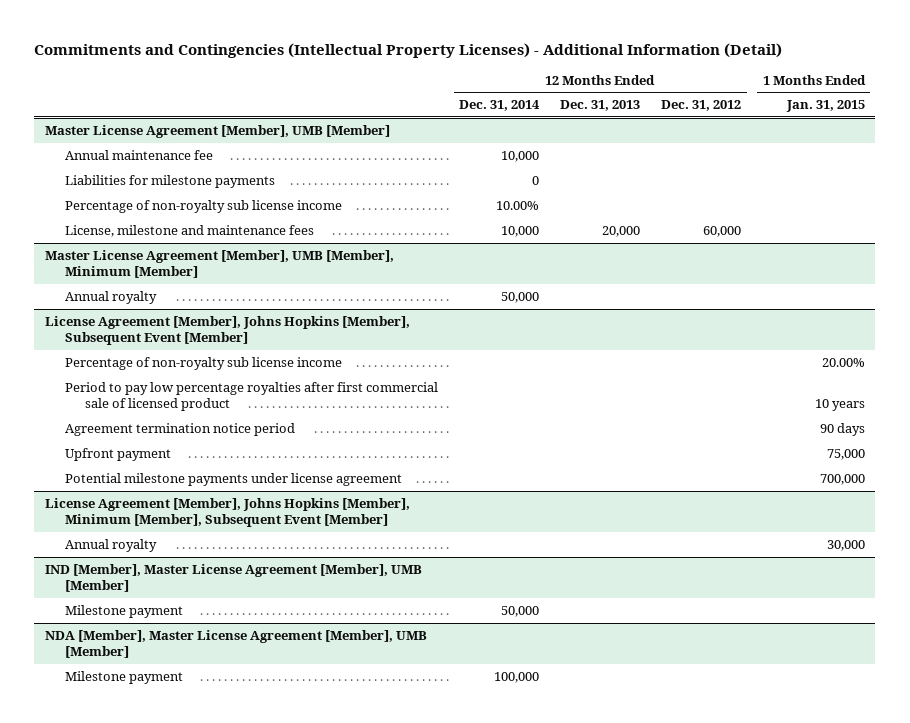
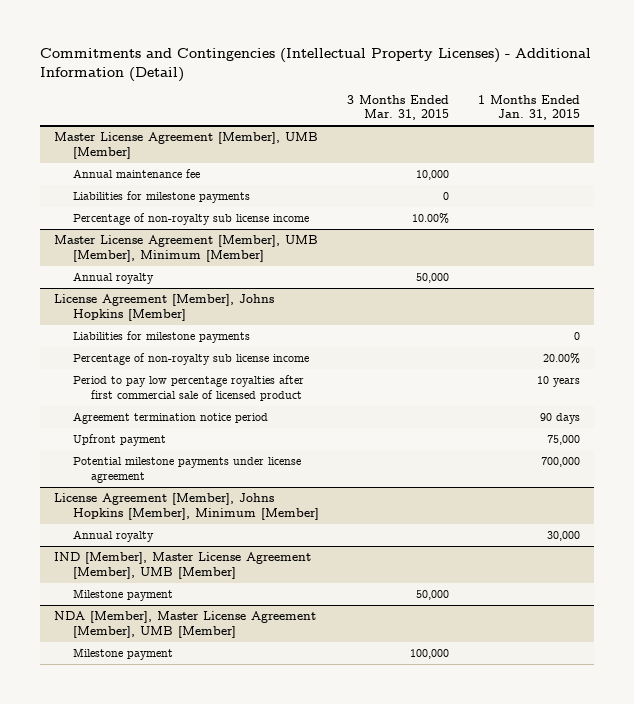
- | 12 Months Ended Dec. 31, 2014 | 12 Months Ended Dec. 31, 2013 | 12 Months Ended Dec. 31, 2012 | 1 Months Ended Jan. 31, 2015
+ | 3 Months Ended Mar. 31, 2015 | 1 Months Ended Jan. 31, 2015
@ Master License Agreement [Member], UMB [Member]
- License, milestone and maintenance fees | 10,000 | 20,000 | 60,000 |
- License Agreement [Member], Johns Hopkins [Member], Subsequent Event [Member]
+ License Agreement [Member], Johns Hopkins [Member]
+ Liabilities for milestone payments | | 0
- License Agreement [Member], Johns Hopkins [Member], Minimum [Member], Subsequent Event [Member]
+ License Agreement [Member], Johns Hopkins [Member], Minimum [Member]

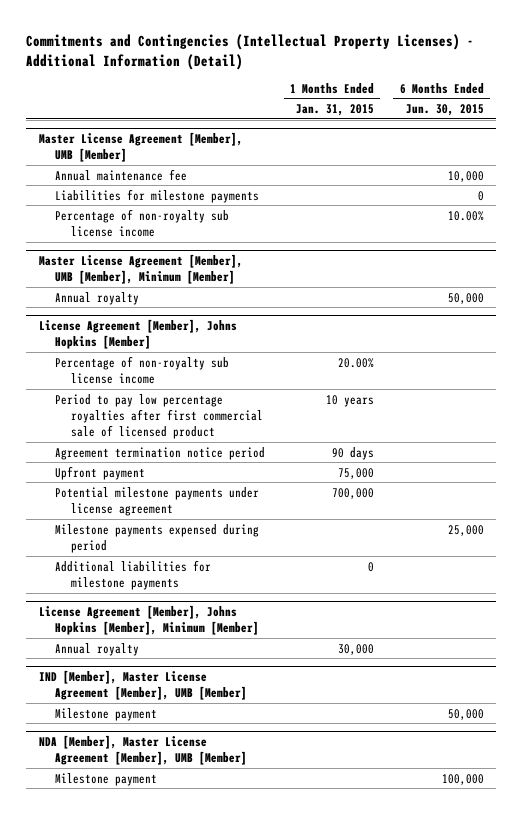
- | 3 Months Ended Mar. 31, 2015 | 1 Months Ended Jan. 31, 2015
+ | 1 Months Ended Jan. 31, 2015 | 6 Months Ended Jun. 30, 2015
@ License Agreement [Member], Johns Hopkins [Member]
- Liabilities for milestone payments | | 0
+ Milestone payments expensed during period | | 25,000
+ Additional liabilities for milestone payments | 0 |

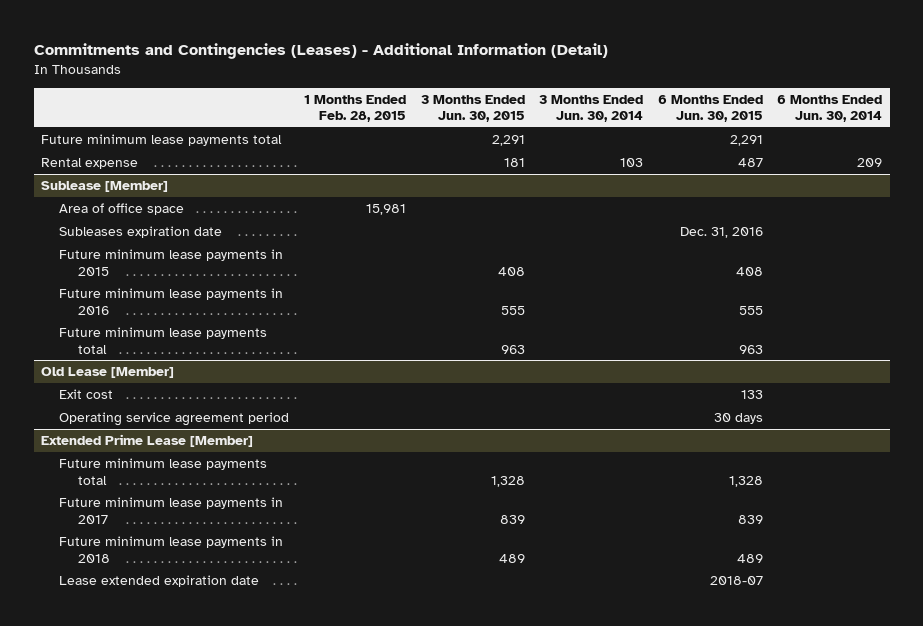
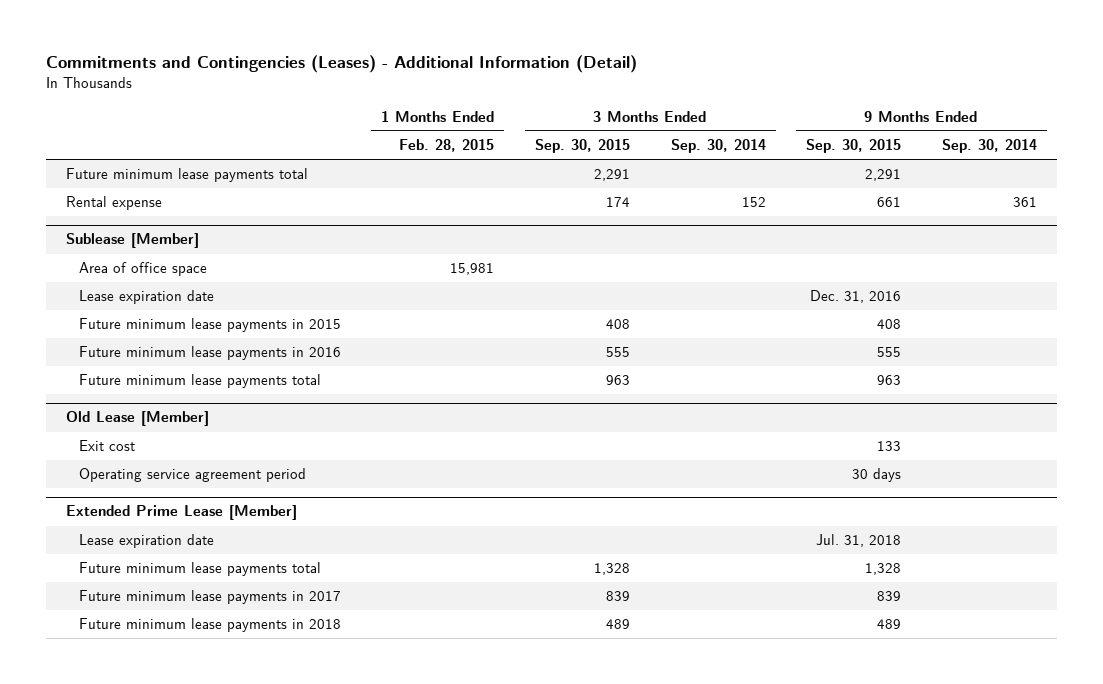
- | 1 Months Ended Feb. 28, 2015 | 3 Months Ended Jun. 30, 2015 | 3 Months Ended Jun. 30, 2014 | 6 Months Ended Jun. 30, 2015 | 6 Months Ended Jun. 30, 2014
+ | 1 Months Ended Feb. 28, 2015 | 3 Months Ended Sep. 30, 2015 | 3 Months Ended Sep. 30, 2014 | 9 Months Ended Sep. 30, 2015 | 9 Months Ended Sep. 30, 2014
@ Sublease [Member]
- Subleases expiration date | | | | Dec. 31, 2016 |
+ Lease expiration date | | | | Dec. 31, 2016 |
@ Extended Prime Lease [Member]
+ Lease expiration date | | | | Jul. 31, 2018 |
- Lease extended expiration date | | | | 2018-07 |

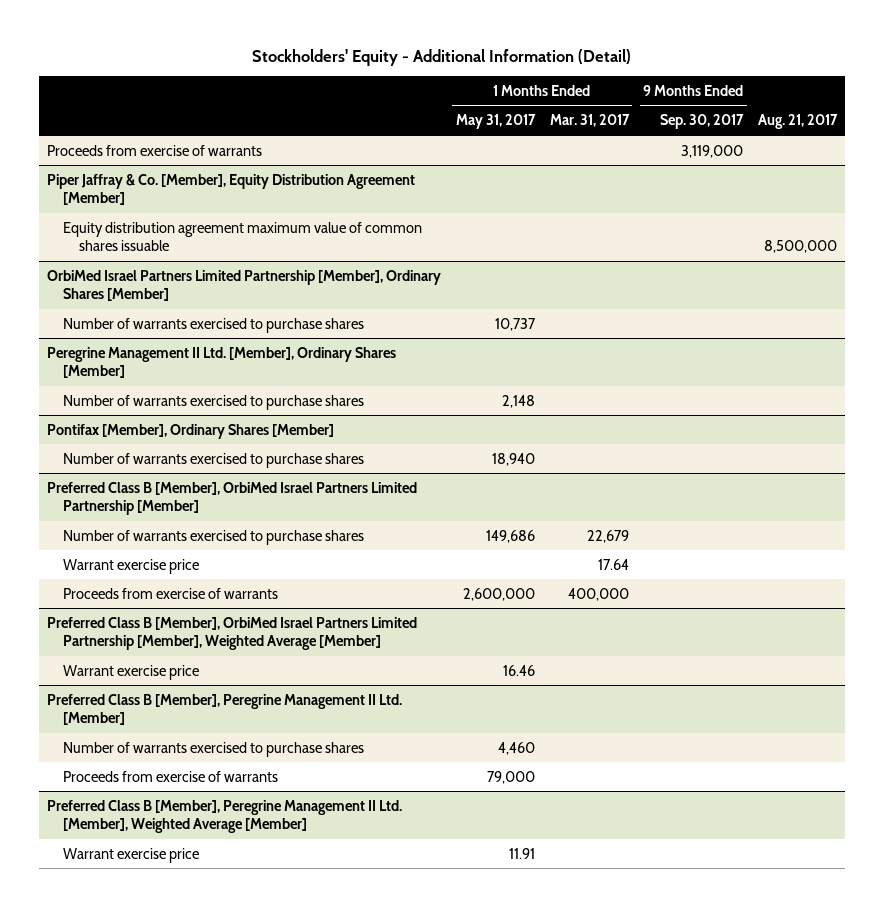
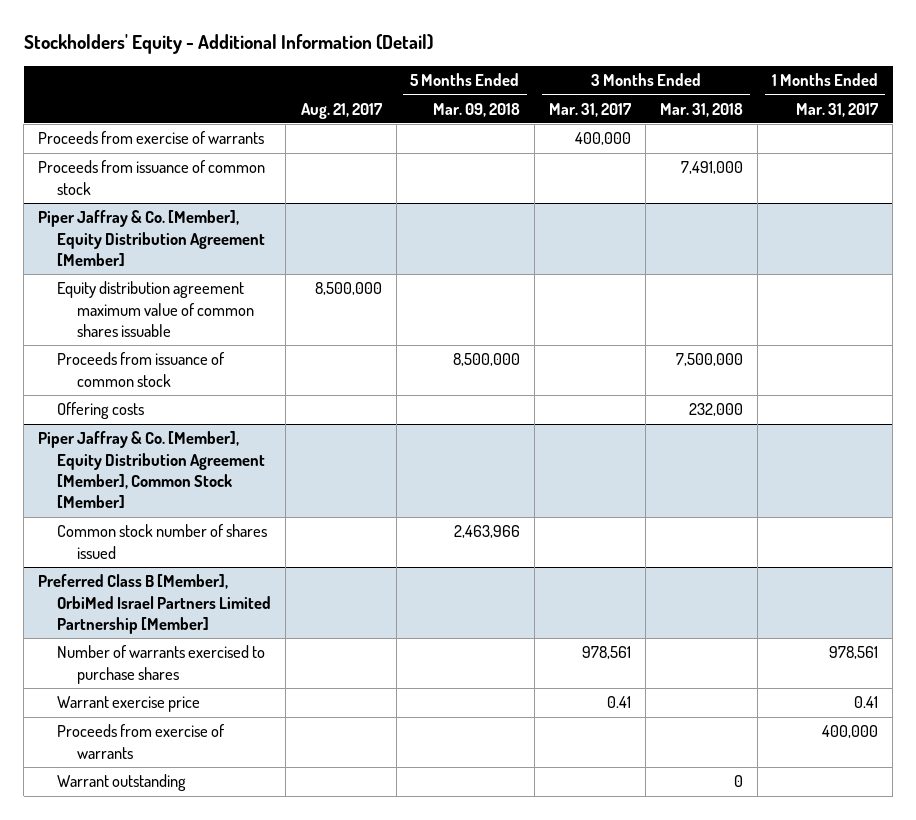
- | 1 Months Ended May 31, 2017 | 1 Months Ended Mar. 31, 2017 | 9 Months Ended Sep. 30, 2017 | Aug. 21, 2017
+ | Aug. 21, 2017 | 5 Months Ended Mar. 09, 2018 | 3 Months Ended Mar. 31, 2017 | 3 Months Ended Mar. 31, 2018 | 1 Months Ended Mar. 31, 2017
+ Proceeds from issuance of common stock | | | | 7,491,000 |
- OrbiMed Israel Partners Limited Partnership [Member], Ordinary Shares [Member]
- Number of warrants exercised to purchase shares | 10,737 | | |
- Peregrine Management II Ltd. [Member], Ordinary Shares [Member]
- Number of warrants exercised to purchase shares | 2,148 | | |
- Pontifax [Member], Ordinary Shares [Member]
- Number of warrants exercised to purchase shares | 18,940 | | |
@ Piper Jaffray & Co. [Member], Equity Distribution Agreement [Member]
+ Proceeds from issuance of common stock | | 8,500,000 | | 7,500,000 |
+ Offering costs | | | | 232,000 |
+ Piper Jaffray & Co. [Member], Equity Distribution Agreement [Member], Common Stock [Member]
+ Common stock number of shares issued | | 2,463,966 | | |
@ Preferred Class B [Member], OrbiMed Israel Partners Limited Partnership [Member]
- Number of warrants exercised to purchase shares | 149,686 | 22,679 | |
- Warrant exercise price | | 17.64 | |
+ Number of warrants exercised to purchase shares | | | 978,561 | | 978,561
+ Warrant exercise price | | | 0.41 | | 0.41
- Preferred Class B [Member], OrbiMed Israel Partners Limited Partnership [Member], Weighted Average [Member]
- Warrant exercise price | 16.46 | | |
- Preferred Class B [Member], Peregrine Management II Ltd. [Member]
- Number of warrants exercised to purchase shares | 4,460 | | |
- Proceeds from exercise of warrants | 79,000 | | |
- Preferred Class B [Member], Peregrine Management II Ltd. [Member], Weighted Average [Member]
- Warrant exercise price | 11.91 | | |
@ Preferred Class B [Member], OrbiMed Israel Partners Limited Partnership [Member]
+ Warrant outstanding | | | | 0 |

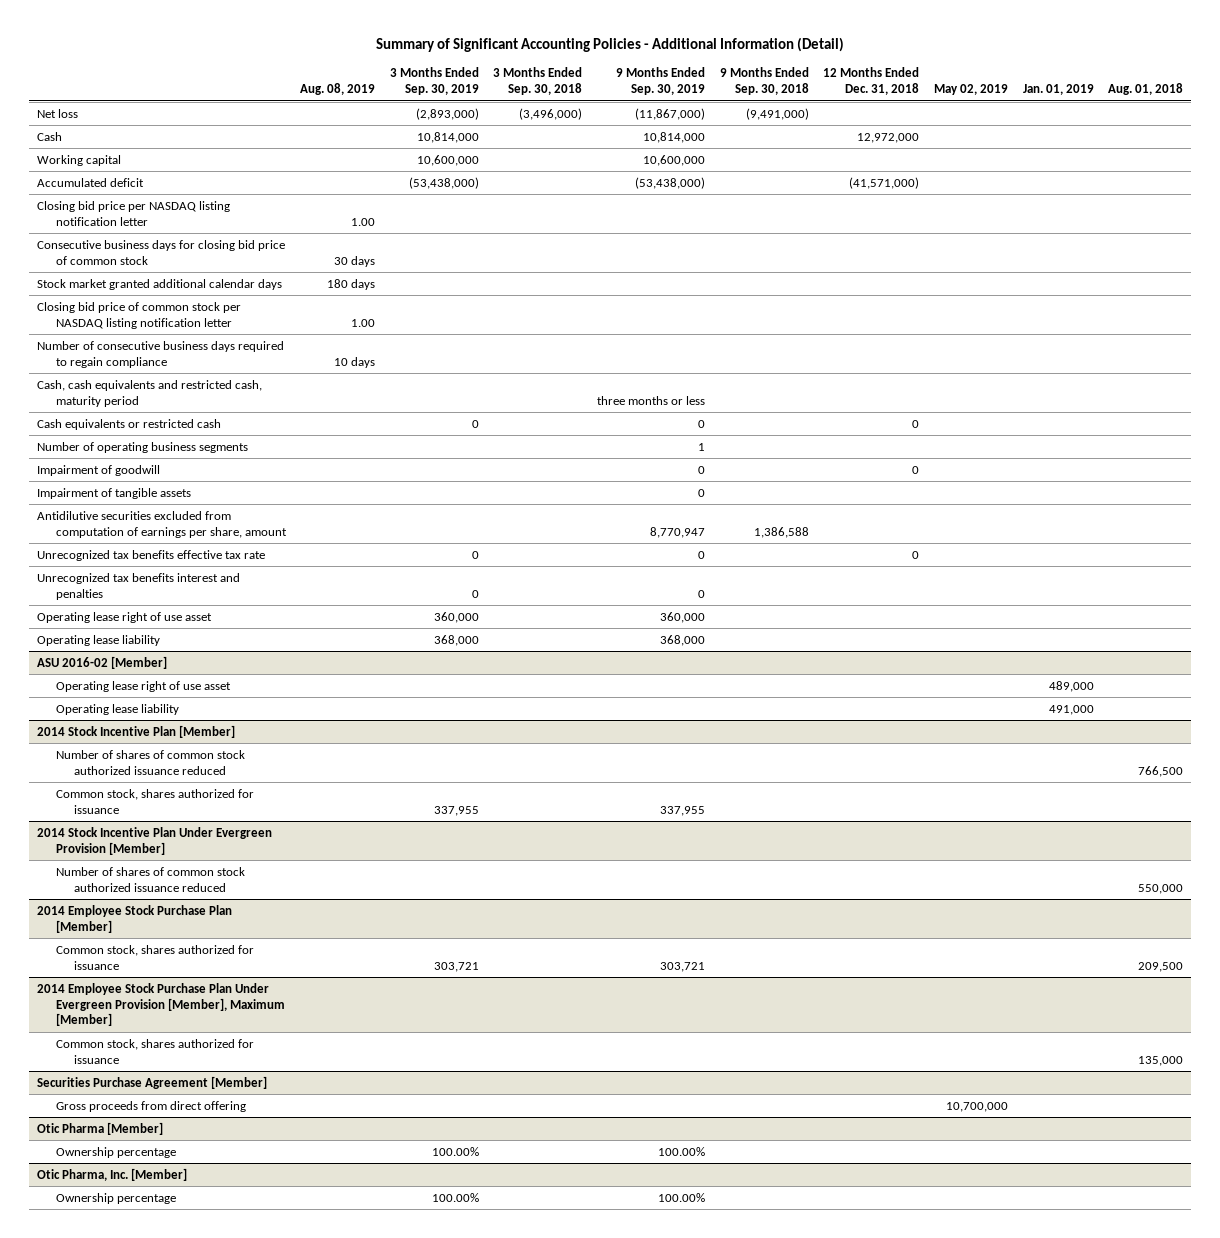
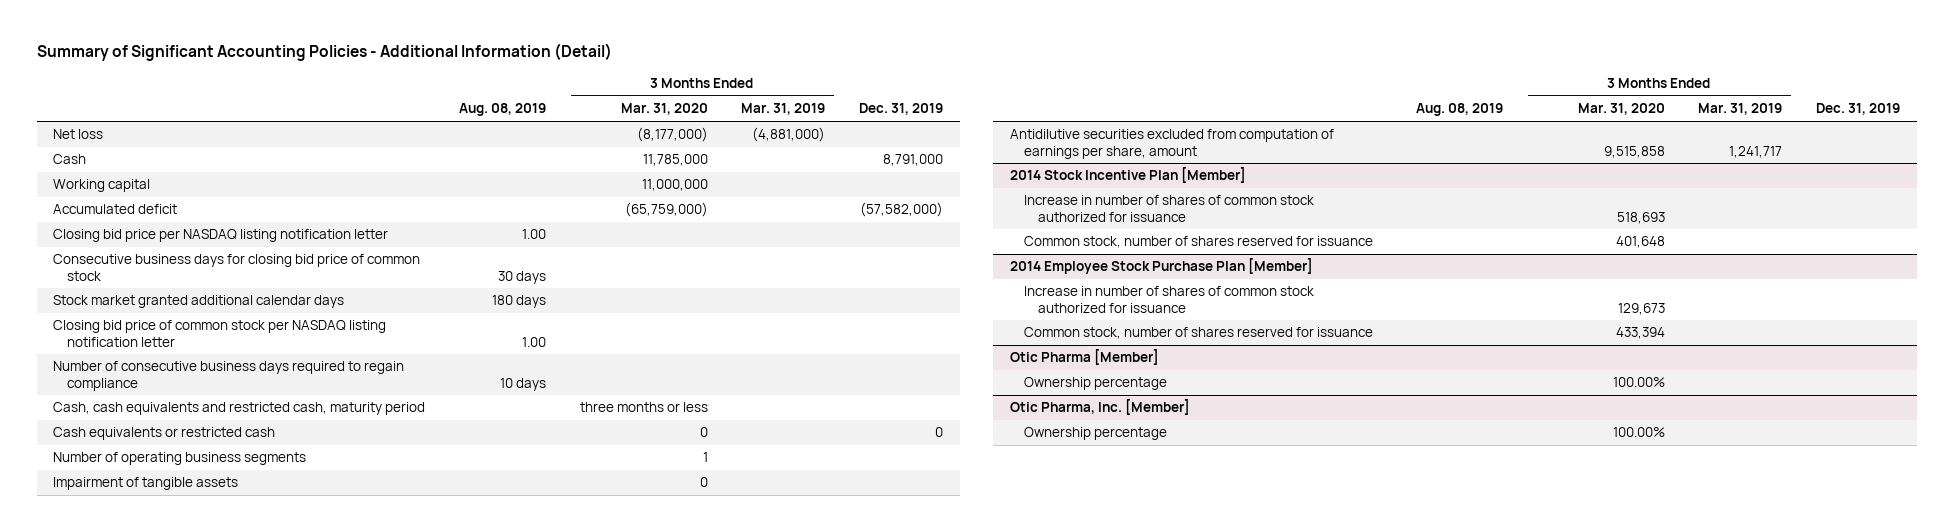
- | Aug. 08, 2019 | 3 Months Ended Sep. 30, 2019 | 3 Months Ended Sep. 30, 2018 | 9 Months Ended Sep. 30, 2019 | 9 Months Ended Sep. 30, 2018 | 12 Months Ended Dec. 31, 2018 | May 02, 2019 | Jan. 01, 2019 | Aug. 01, 2018
+ | Aug. 08, 2019 | 3 Months Ended Mar. 31, 2020 | 3 Months Ended Mar. 31, 2019 | Dec. 31, 2019
- Impairment of goodwill | | | | 0 | | 0 | | |
- Unrecognized tax benefits effective tax rate | | 0 | | 0 | | 0 | | |
- Unrecognized tax benefits interest and penalties | | 0 | | 0 | | | | |
- Operating lease right of use asset | | 360,000 | | 360,000 | | | | |
- Operating lease liability | | 368,000 | | 368,000 | | | | |
- ASU 2016-02 [Member]
- Operating lease right of use asset | | | | | | | | 489,000 |
- Operating lease liability | | | | | | | | 491,000 |
@ 2014 Stock Incentive Plan [Member]
- Number of shares of common stock authorized issuance reduced | | | | | | | | | 766,500
- Common stock, shares authorized for issuance | | 337,955 | | 337,955 | | | | |
- 2014 Stock Incentive Plan Under Evergreen Provision [Member]
- Number of shares of common stock authorized issuance reduced | | | | | | | | | 550,000
@ 2014 Stock Incentive Plan [Member]
+ Increase in number of shares of common stock authorized for issuance | | 518,693 | |
+ Common stock, number of shares reserved for issuance | | 401,648 | |
@ 2014 Employee Stock Purchase Plan [Member]
- Common stock, shares authorized for issuance | | 303,721 | | 303,721 | | | | | 209,500
- 2014 Employee Stock Purchase Plan Under Evergreen Provision [Member], Maximum [Member]
- Common stock, shares authorized for issuance | | | | | | | | | 135,000
- Securities Purchase Agreement [Member]
- Gross proceeds from direct offering | | | | | | | 10,700,000 | |
@ 2014 Employee Stock Purchase Plan [Member]
+ Increase in number of shares of common stock authorized for issuance | | 129,673 | |
+ Common stock, number of shares reserved for issuance | | 433,394 | |

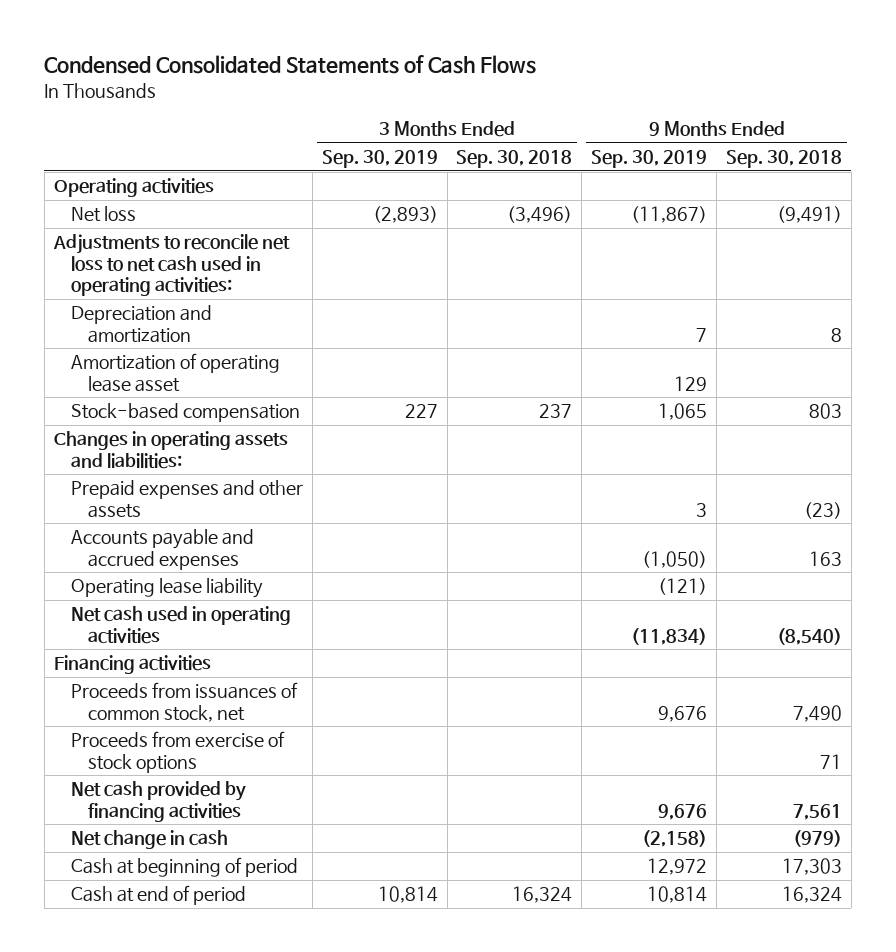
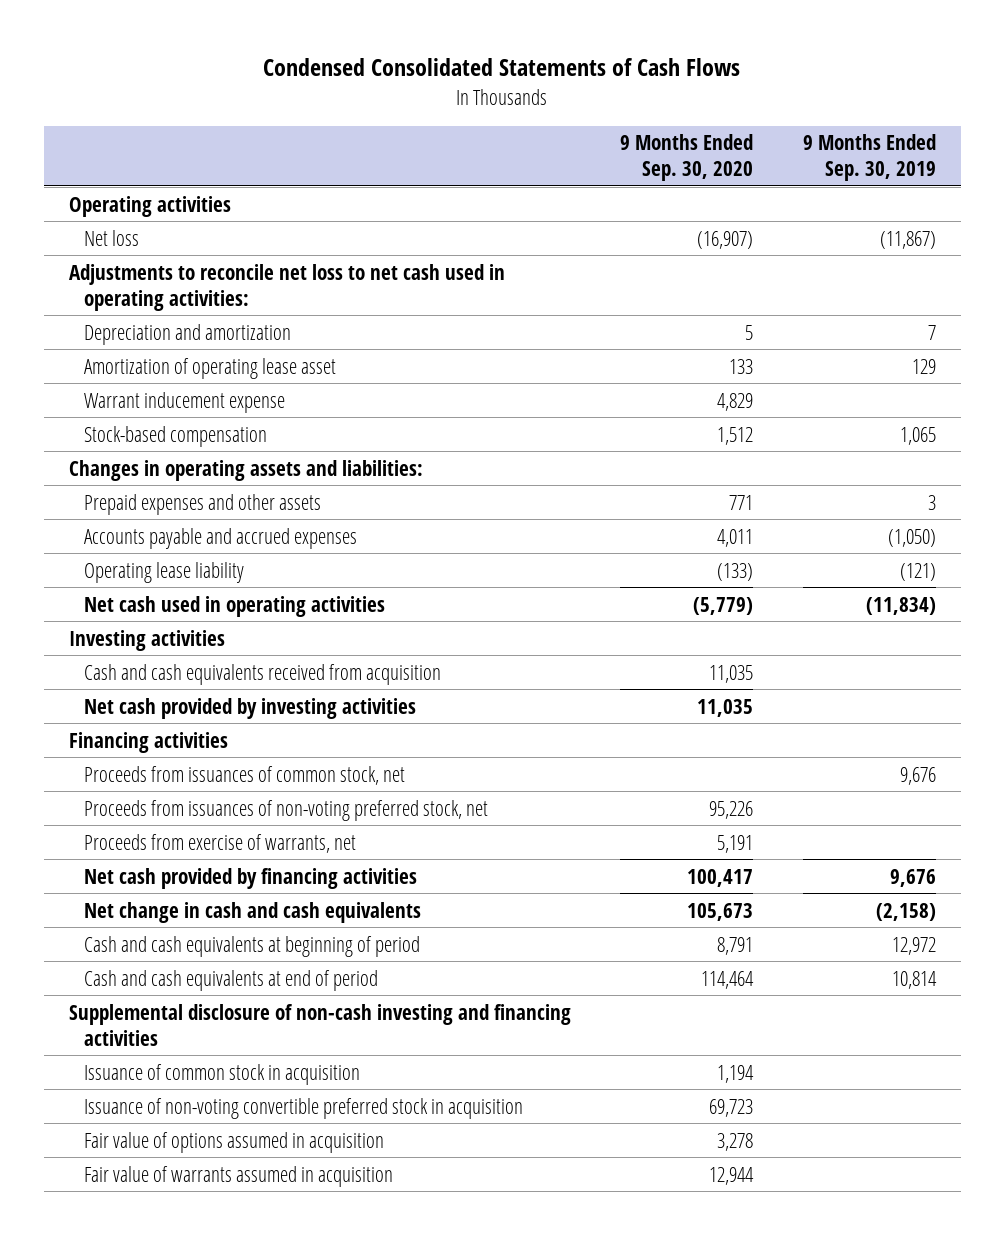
- | 3 Months Ended Sep. 30, 2019 | 3 Months Ended Sep. 30, 2018 | 9 Months Ended Sep. 30, 2019 | 9 Months Ended Sep. 30, 2018
+ | 9 Months Ended Sep. 30, 2020 | 9 Months Ended Sep. 30, 2019
+ Warrant inducement expense | 4,829 |
+ Investing activities
+ Cash and cash equivalents received from acquisition | 11,035 |
+ Net cash provided by investing activities | 11,035 |
- Proceeds from exercise of stock options | | | | 71
+ Proceeds from issuances of non-voting preferred stock, net | 95,226 |
+ Proceeds from exercise of warrants, net | 5,191 |
- Net change in cash | | | (2,158) | (979)
- Cash at beginning of period | | | 12,972 | 17,303
- Cash at end of period | 10,814 | 16,324 | 10,814 | 16,324
+ Net change in cash and cash equivalents | 105,673 | (2,158)
+ Cash and cash equivalents at beginning of period | 8,791 | 12,972
+ Cash and cash equivalents at end of period | 114,464 | 10,814
+ Supplemental disclosure of non-cash investing and financing activities
+ Issuance of common stock in acquisition | 1,194 |
+ Issuance of non-voting convertible preferred stock in acquisition | 69,723 |
+ Fair value of options assumed in acquisition | 3,278 |
+ Fair value of warrants assumed in acquisition | 12,944 |

